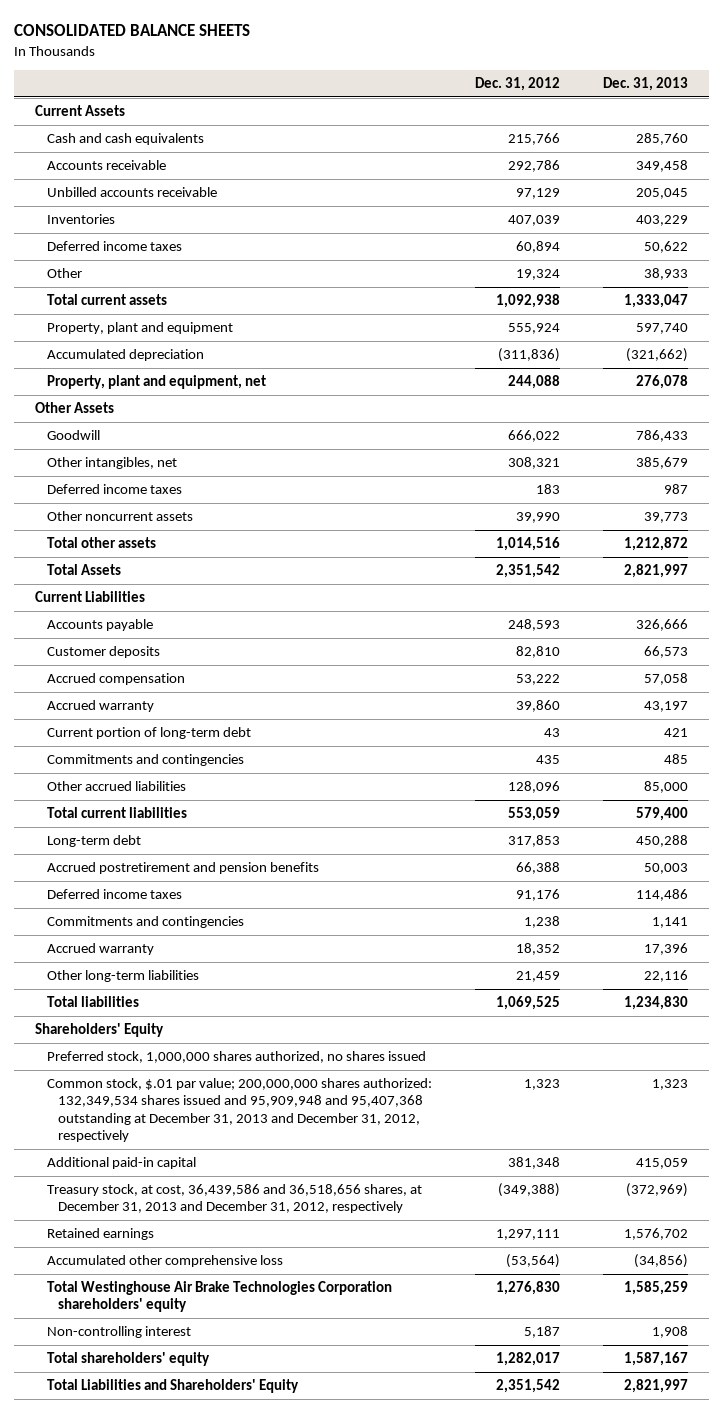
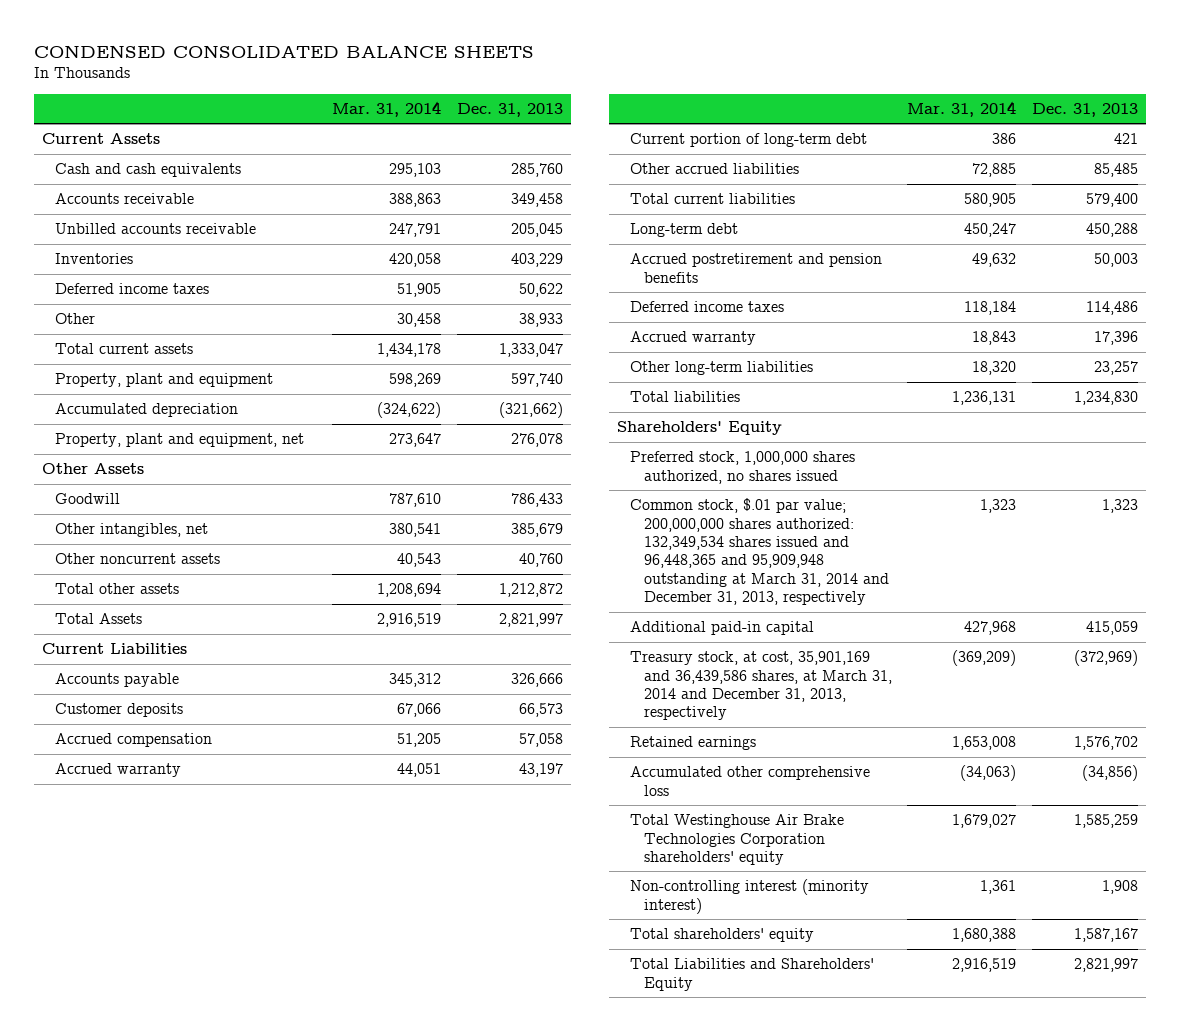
- CONSOLIDATED BALANCE SHEETS
+ CONDENSED CONSOLIDATED BALANCE SHEETS
- | Dec. 31, 2012 | Dec. 31, 2013
+ | Mar. 31, 2014 | Dec. 31, 2013
- Deferred income taxes | 183 | 987
- Other noncurrent assets | 39,990 | 39,773
+ Other noncurrent assets | 40,543 | 40,760
- Commitments and contingencies | 435 | 485
- Other accrued liabilities | 128,096 | 85,000
+ Other accrued liabilities | 72,885 | 85,485
- Commitments and contingencies | 1,238 | 1,141
- Other long-term liabilities | 21,459 | 22,116
+ Other long-term liabilities | 18,320 | 23,257
- Common stock, $.01 par value; 200,000,000 shares authorized: 132,349,534 shares issued and 95,909,948 and 95,407,368 outstanding at December 31, 2013 and December 31, 2012, respectively | 1,323 | 1,323
+ Common stock, $.01 par value; 200,000,000 shares authorized: 132,349,534 shares issued and 96,448,365 and 95,909,948 outstanding at March 31, 2014 and December 31, 2013, respectively | 1,323 | 1,323
- Treasury stock, at cost, 36,439,586 and 36,518,656 shares, at December 31, 2013 and December 31, 2012, respectively | (349,388) | (372,969)
+ Treasury stock, at cost, 35,901,169 and 36,439,586 shares, at March 31, 2014 and December 31, 2013, respectively | (369,209) | (372,969)
- Non-controlling interest | 5,187 | 1,908
+ Non-controlling interest (minority interest) | 1,361 | 1,908

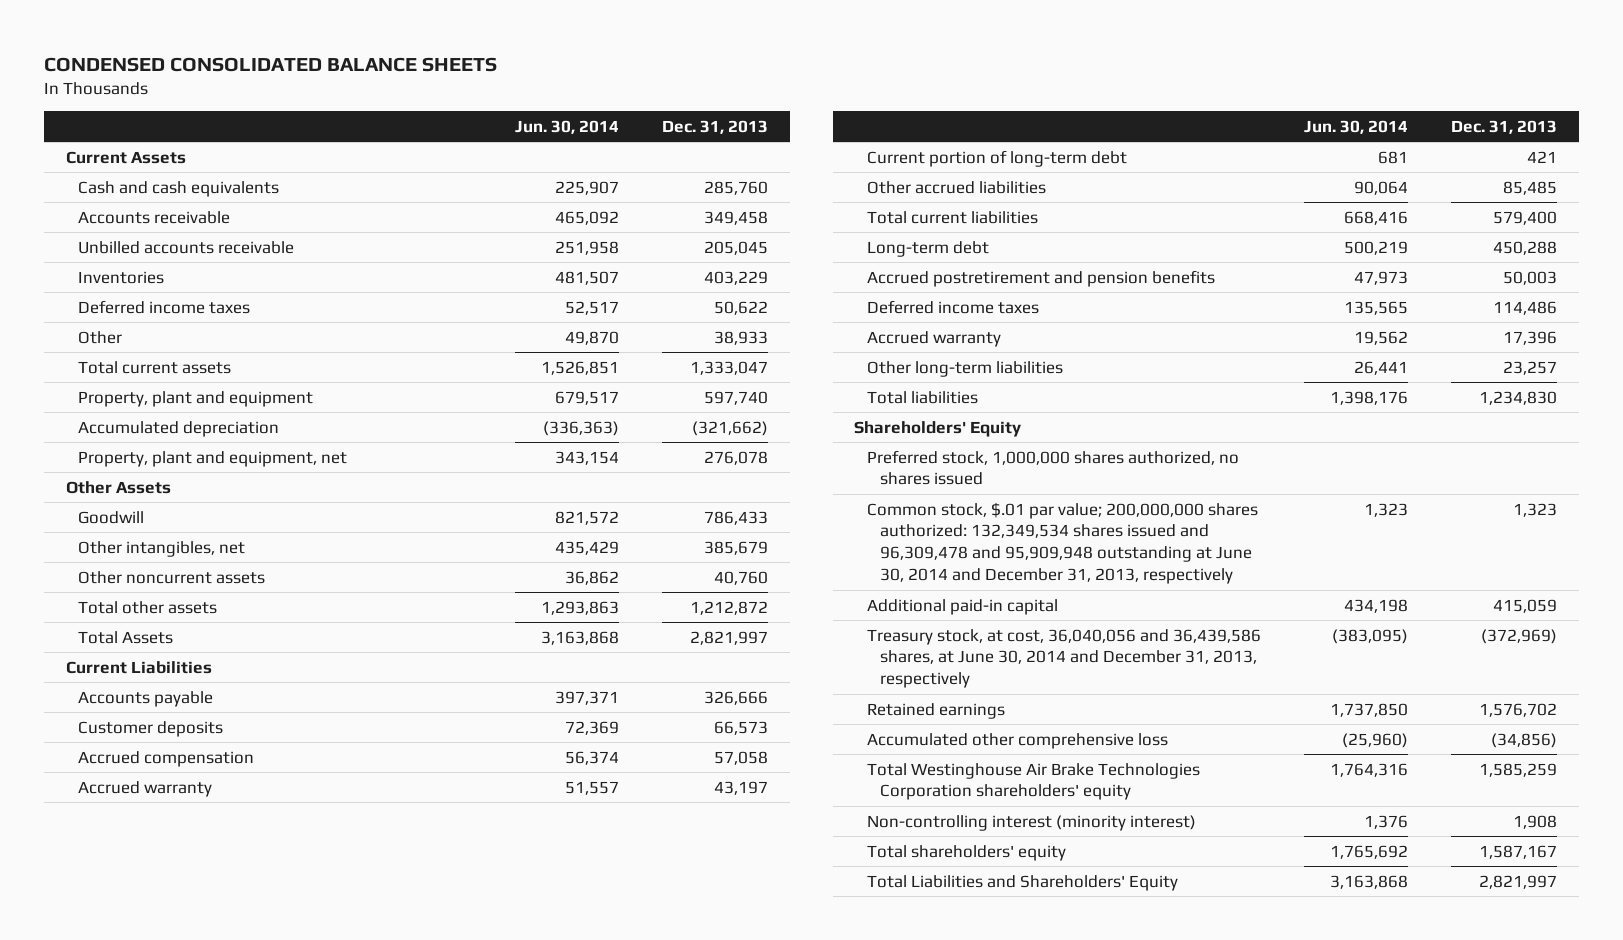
- | Mar. 31, 2014 | Dec. 31, 2013
+ | Jun. 30, 2014 | Dec. 31, 2013
- Common stock, $.01 par value; 200,000,000 shares authorized: 132,349,534 shares issued and 96,448,365 and 95,909,948 outstanding at March 31, 2014 and December 31, 2013, respectively | 1,323 | 1,323
+ Common stock, $.01 par value; 200,000,000 shares authorized: 132,349,534 shares issued and 96,309,478 and 95,909,948 outstanding at June 30, 2014 and December 31, 2013, respectively | 1,323 | 1,323
- Treasury stock, at cost, 35,901,169 and 36,439,586 shares, at March 31, 2014 and December 31, 2013, respectively | (369,209) | (372,969)
+ Treasury stock, at cost, 36,040,056 and 36,439,586 shares, at June 30, 2014 and December 31, 2013, respectively | (383,095) | (372,969)

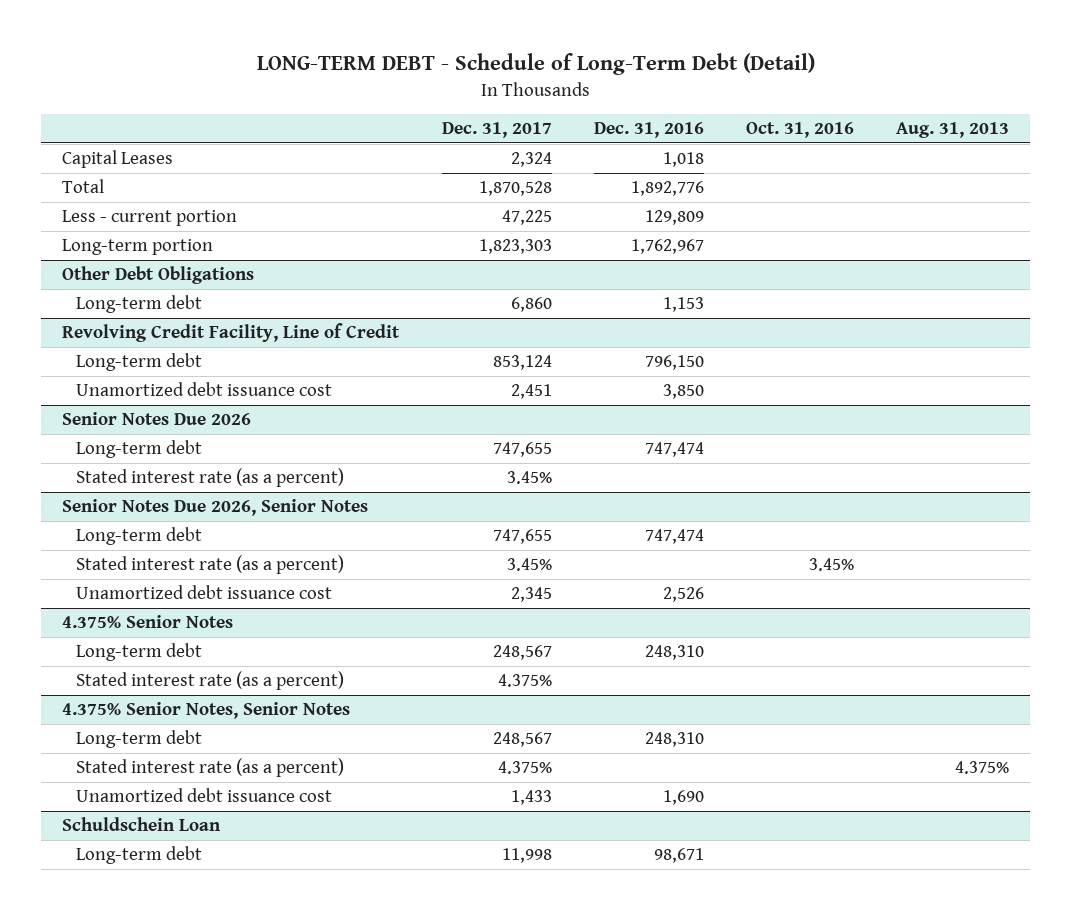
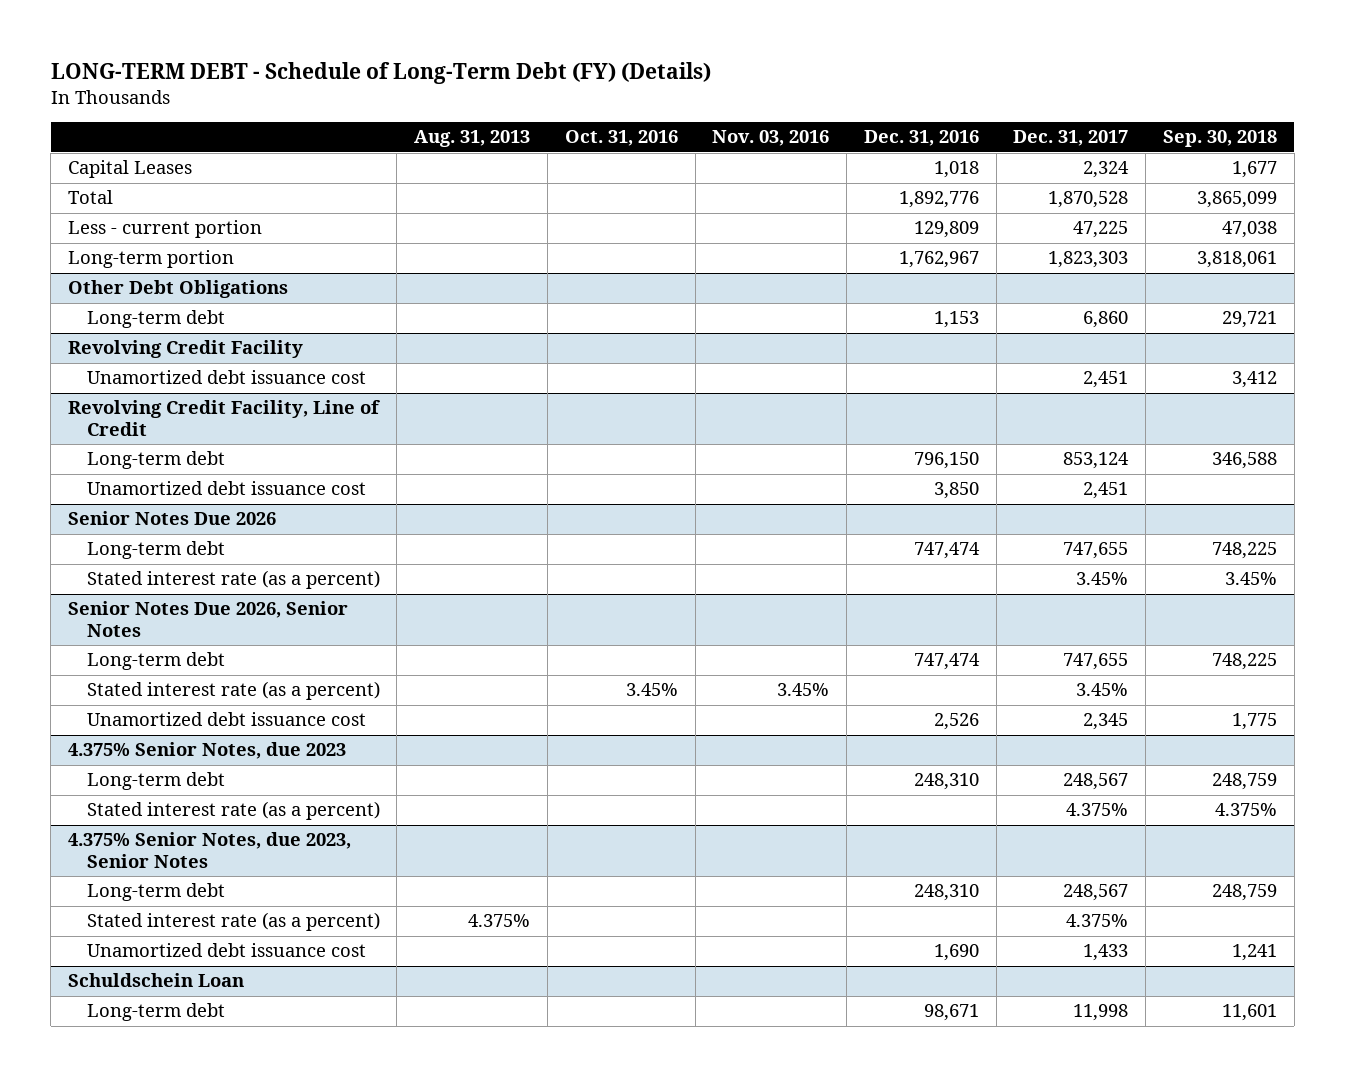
- LONG-TERM DEBT - Schedule of Long-Term Debt (Detail)
+ LONG-TERM DEBT - Schedule of Long-Term Debt (FY) (Details)
- | Dec. 31, 2017 | Dec. 31, 2016 | Oct. 31, 2016 | Aug. 31, 2013
+ | Aug. 31, 2013 | Oct. 31, 2016 | Nov. 03, 2016 | Dec. 31, 2016 | Dec. 31, 2017 | Sep. 30, 2018
+ Revolving Credit Facility
+ Unamortized debt issuance cost | | | | | 2,451 | 3,412
- 4.375% Senior Notes
+ 4.375% Senior Notes, due 2023
- 4.375% Senior Notes, Senior Notes
+ 4.375% Senior Notes, due 2023, Senior Notes

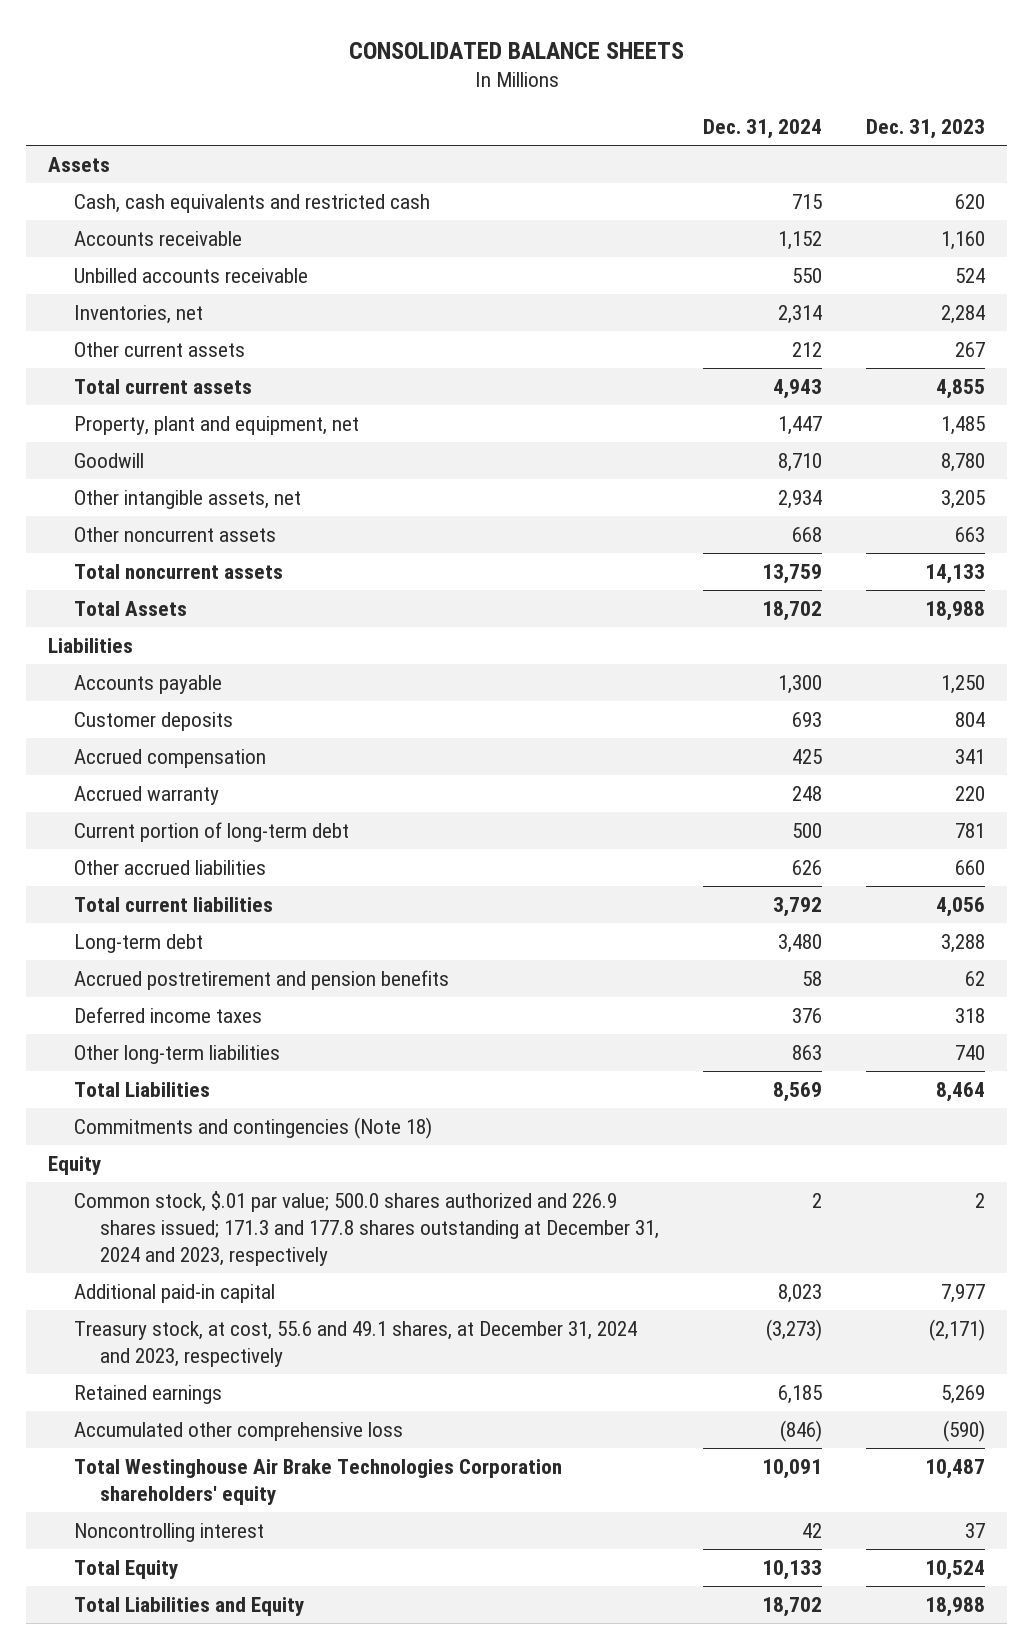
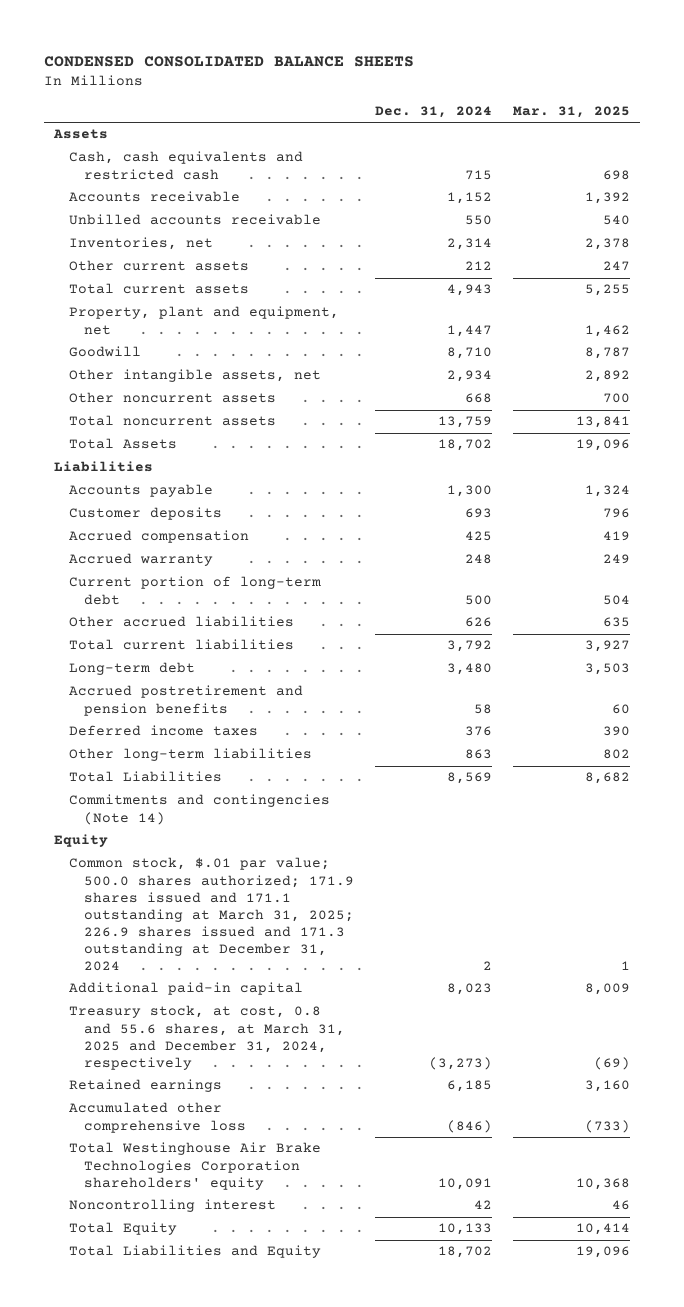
- CONSOLIDATED BALANCE SHEETS
+ CONDENSED CONSOLIDATED BALANCE SHEETS
- | Dec. 31, 2024 | Dec. 31, 2023
+ | Dec. 31, 2024 | Mar. 31, 2025
- Commitments and contingencies (Note 18)
+ Commitments and contingencies (Note 14)
- Common stock, $.01 par value; 500.0 shares authorized and 226.9 shares issued; 171.3 and 177.8 shares outstanding at December 31, 2024 and 2023, respectively | 2 | 2
+ Common stock, $.01 par value; 500.0 shares authorized; 171.9 shares issued and 171.1 outstanding at March 31, 2025; 226.9 shares issued and 171.3 outstanding at December 31, 2024 | 2 | 1
- Treasury stock, at cost, 55.6 and 49.1 shares, at December 31, 2024 and 2023, respectively | (3,273) | (2,171)
+ Treasury stock, at cost, 0.8 and 55.6 shares, at March 31, 2025 and December 31, 2024, respectively | (3,273) | (69)

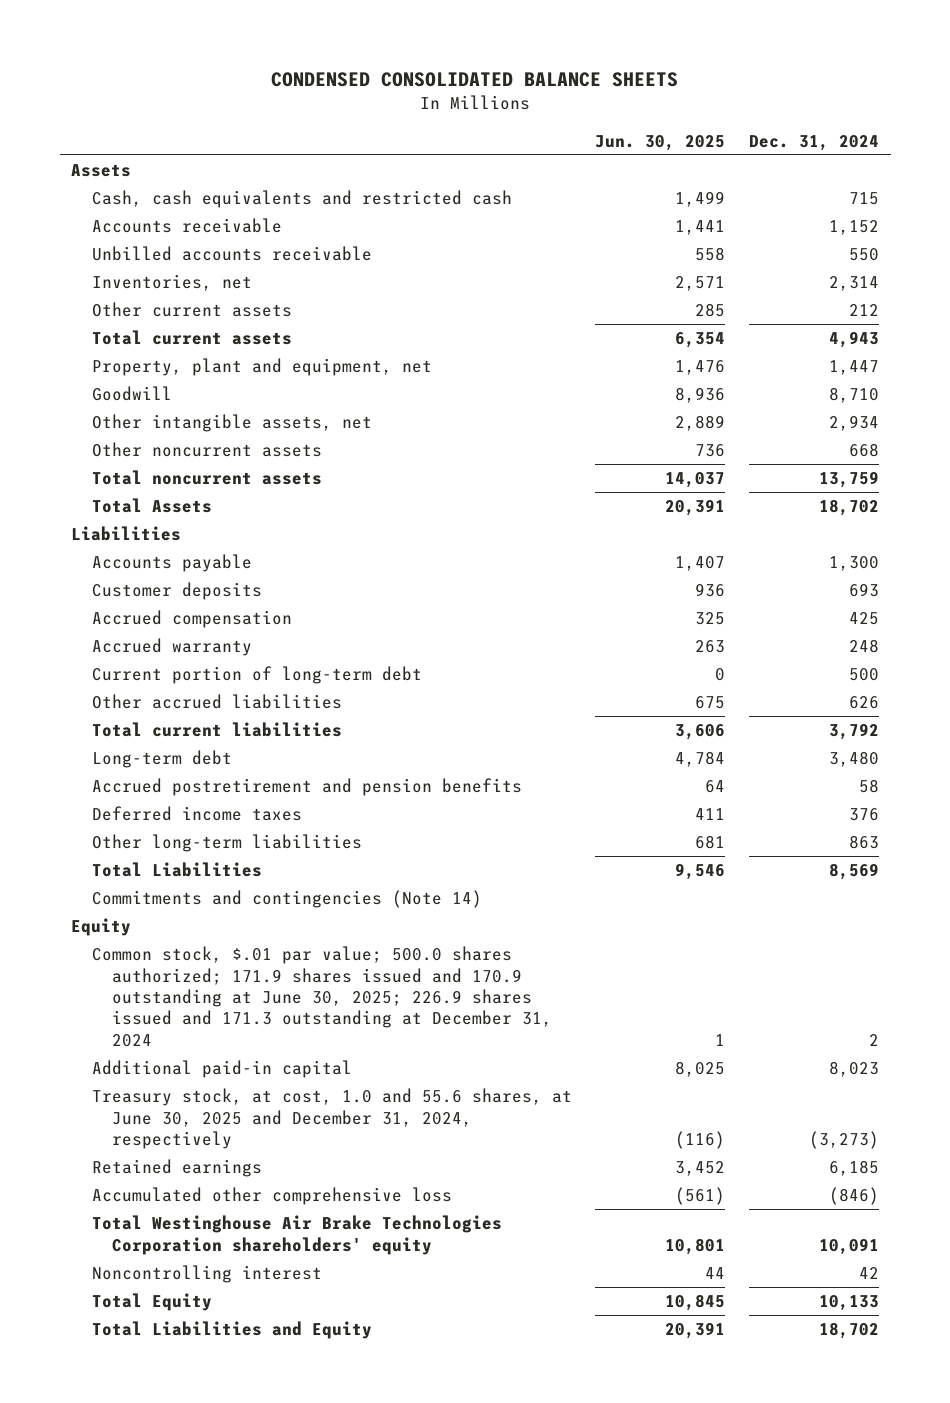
- | Dec. 31, 2024 | Mar. 31, 2025
+ | Jun. 30, 2025 | Dec. 31, 2024
- Common stock, $.01 par value; 500.0 shares authorized; 171.9 shares issued and 171.1 outstanding at March 31, 2025; 226.9 shares issued and 171.3 outstanding at December 31, 2024 | 2 | 1
+ Common stock, $.01 par value; 500.0 shares authorized; 171.9 shares issued and 170.9 outstanding at June 30, 2025; 226.9 shares issued and 171.3 outstanding at December 31, 2024 | 1 | 2
- Treasury stock, at cost, 0.8 and 55.6 shares, at March 31, 2025 and December 31, 2024, respectively | (3,273) | (69)
+ Treasury stock, at cost, 1.0 and 55.6 shares, at June 30, 2025 and December 31, 2024, respectively | (116) | (3,273)

